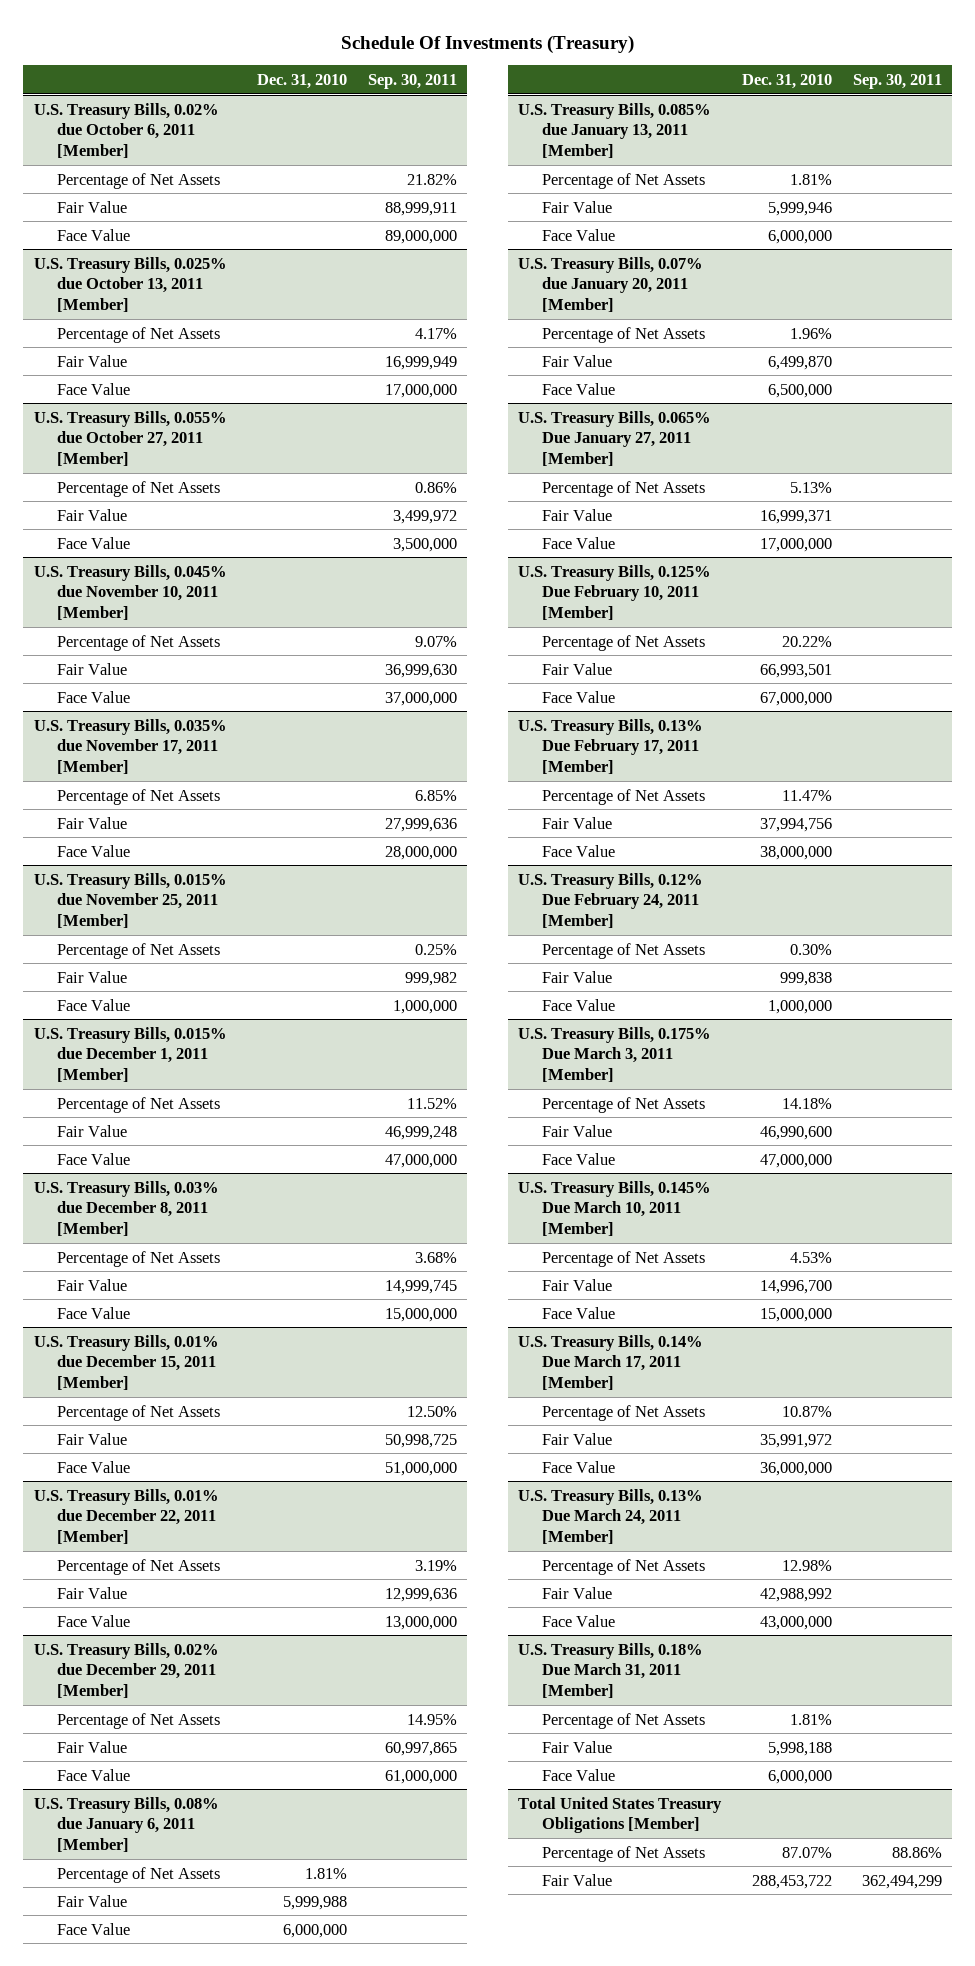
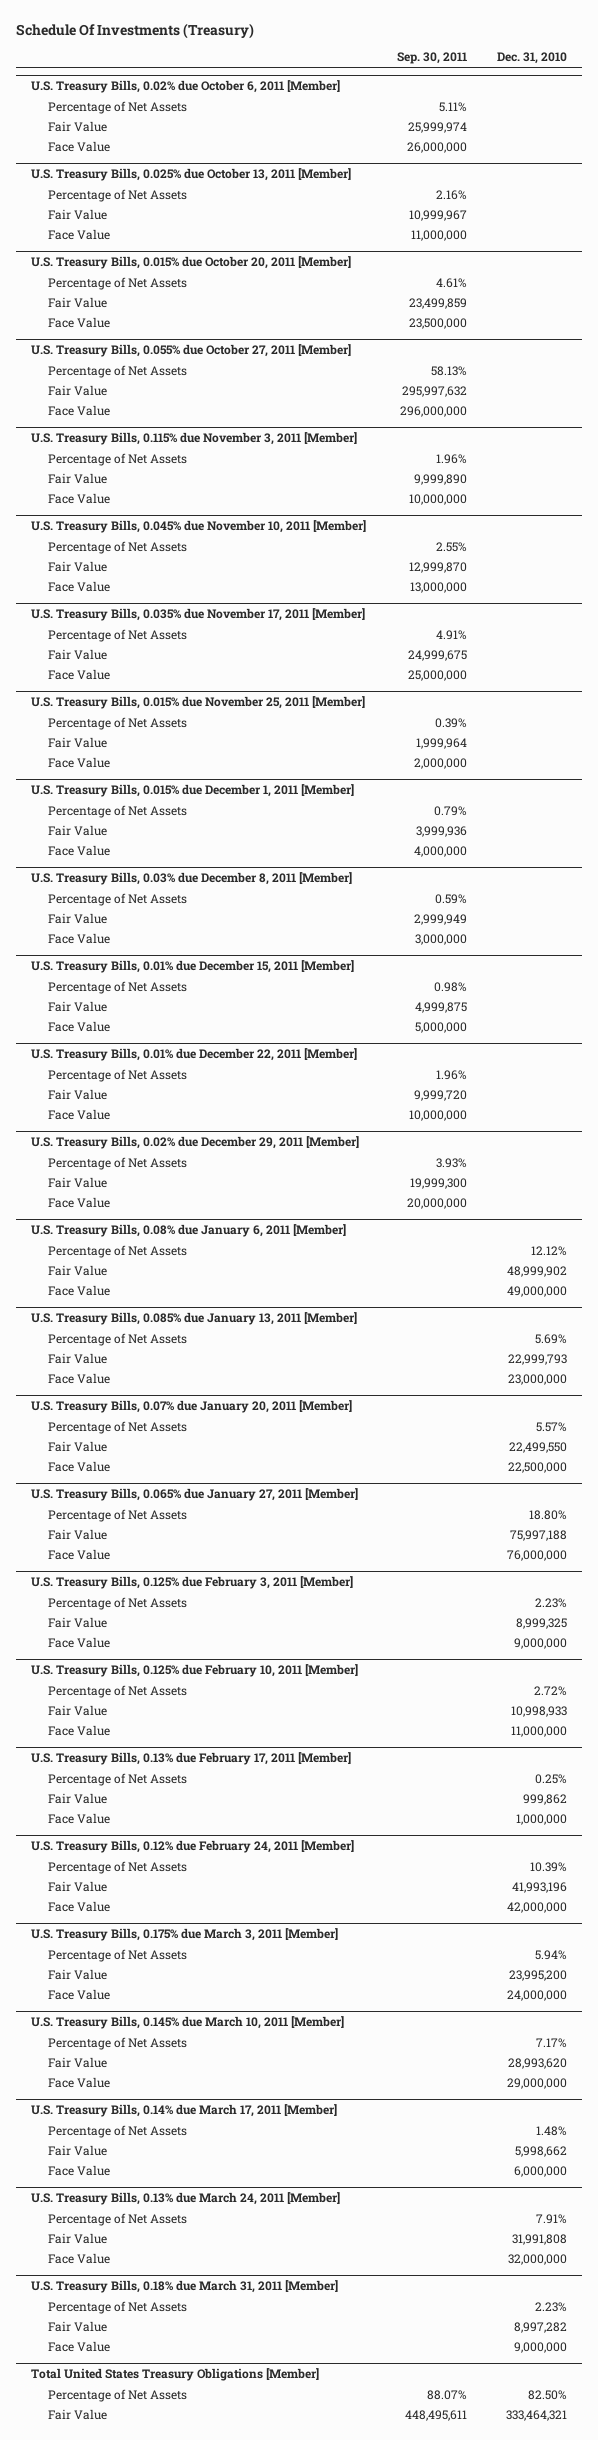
- | Dec. 31, 2010 | Sep. 30, 2011
+ | Sep. 30, 2011 | Dec. 31, 2010
@ U.S. Treasury Bills, 0.02% due October 6, 2011 [Member]
- Percentage of Net Assets | | 21.82%
- Fair Value | | 88,999,911
- Face Value | | 89,000,000
+ Percentage of Net Assets | 5.11% |
+ Fair Value | 25,999,974 |
+ Face Value | 26,000,000 |
@ U.S. Treasury Bills, 0.025% due October 13, 2011 [Member]
- Percentage of Net Assets | | 4.17%
- Fair Value | | 16,999,949
- Face Value | | 17,000,000
+ Percentage of Net Assets | 2.16% |
+ Fair Value | 10,999,967 |
+ Face Value | 11,000,000 |
+ U.S. Treasury Bills, 0.015% due October 20, 2011 [Member]
+ Percentage of Net Assets | 4.61% |
+ Fair Value | 23,499,859 |
+ Face Value | 23,500,000 |
@ U.S. Treasury Bills, 0.055% due October 27, 2011 [Member]
- Percentage of Net Assets | | 0.86%
- Fair Value | | 3,499,972
- Face Value | | 3,500,000
+ Percentage of Net Assets | 58.13% |
+ Fair Value | 295,997,632 |
+ Face Value | 296,000,000 |
+ U.S. Treasury Bills, 0.115% due November 3, 2011 [Member]
+ Percentage of Net Assets | 1.96% |
+ Fair Value | 9,999,890 |
+ Face Value | 10,000,000 |
@ U.S. Treasury Bills, 0.045% due November 10, 2011 [Member]
- Percentage of Net Assets | | 9.07%
- Fair Value | | 36,999,630
- Face Value | | 37,000,000
+ Percentage of Net Assets | 2.55% |
+ Fair Value | 12,999,870 |
+ Face Value | 13,000,000 |
@ U.S. Treasury Bills, 0.035% due November 17, 2011 [Member]
- Percentage of Net Assets | | 6.85%
- Fair Value | | 27,999,636
- Face Value | | 28,000,000
+ Percentage of Net Assets | 4.91% |
+ Fair Value | 24,999,675 |
+ Face Value | 25,000,000 |
@ U.S. Treasury Bills, 0.015% due November 25, 2011 [Member]
- Percentage of Net Assets | | 0.25%
- Fair Value | | 999,982
- Face Value | | 1,000,000
+ Percentage of Net Assets | 0.39% |
+ Fair Value | 1,999,964 |
+ Face Value | 2,000,000 |
@ U.S. Treasury Bills, 0.015% due December 1, 2011 [Member]
- Percentage of Net Assets | | 11.52%
- Fair Value | | 46,999,248
- Face Value | | 47,000,000
+ Percentage of Net Assets | 0.79% |
+ Fair Value | 3,999,936 |
+ Face Value | 4,000,000 |
@ U.S. Treasury Bills, 0.03% due December 8, 2011 [Member]
- Percentage of Net Assets | | 3.68%
- Fair Value | | 14,999,745
- Face Value | | 15,000,000
+ Percentage of Net Assets | 0.59% |
+ Fair Value | 2,999,949 |
+ Face Value | 3,000,000 |
@ U.S. Treasury Bills, 0.01% due December 15, 2011 [Member]
- Percentage of Net Assets | | 12.50%
- Fair Value | | 50,998,725
- Face Value | | 51,000,000
+ Percentage of Net Assets | 0.98% |
+ Fair Value | 4,999,875 |
+ Face Value | 5,000,000 |
@ U.S. Treasury Bills, 0.01% due December 22, 2011 [Member]
- Percentage of Net Assets | | 3.19%
- Fair Value | | 12,999,636
- Face Value | | 13,000,000
+ Percentage of Net Assets | 1.96% |
+ Fair Value | 9,999,720 |
+ Face Value | 10,000,000 |
@ U.S. Treasury Bills, 0.02% due December 29, 2011 [Member]
- Percentage of Net Assets | | 14.95%
- Fair Value | | 60,997,865
- Face Value | | 61,000,000
+ Percentage of Net Assets | 3.93% |
+ Fair Value | 19,999,300 |
+ Face Value | 20,000,000 |
@ U.S. Treasury Bills, 0.08% due January 6, 2011 [Member]
- Percentage of Net Assets | 1.81% |
- Fair Value | 5,999,988 |
- Face Value | 6,000,000 |
+ Percentage of Net Assets | | 12.12%
+ Fair Value | | 48,999,902
+ Face Value | | 49,000,000
@ U.S. Treasury Bills, 0.085% due January 13, 2011 [Member]
- Percentage of Net Assets | 1.81% |
- Fair Value | 5,999,946 |
- Face Value | 6,000,000 |
+ Percentage of Net Assets | | 5.69%
+ Fair Value | | 22,999,793
+ Face Value | | 23,000,000
@ U.S. Treasury Bills, 0.07% due January 20, 2011 [Member]
- Percentage of Net Assets | 1.96% |
- Fair Value | 6,499,870 |
- Face Value | 6,500,000 |
- U.S. Treasury Bills, 0.065% Due January 27, 2011 [Member]
- Percentage of Net Assets | 5.13% |
- Fair Value | 16,999,371 |
- Face Value | 17,000,000 |
- U.S. Treasury Bills, 0.125% Due February 10, 2011 [Member]
- Percentage of Net Assets | 20.22% |
- Fair Value | 66,993,501 |
- Face Value | 67,000,000 |
- U.S. Treasury Bills, 0.13% Due February 17, 2011 [Member]
- Percentage of Net Assets | 11.47% |
- Fair Value | 37,994,756 |
- Face Value | 38,000,000 |
- U.S. Treasury Bills, 0.12% Due February 24, 2011 [Member]
- Percentage of Net Assets | 0.30% |
- Fair Value | 999,838 |
- Face Value | 1,000,000 |
- U.S. Treasury Bills, 0.175% Due March 3, 2011 [Member]
- Percentage of Net Assets | 14.18% |
- Fair Value | 46,990,600 |
- Face Value | 47,000,000 |
- U.S. Treasury Bills, 0.145% Due March 10, 2011 [Member]
- Percentage of Net Assets | 4.53% |
- Fair Value | 14,996,700 |
- Face Value | 15,000,000 |
- U.S. Treasury Bills, 0.14% Due March 17, 2011 [Member]
- Percentage of Net Assets | 10.87% |
- Fair Value | 35,991,972 |
- Face Value | 36,000,000 |
- U.S. Treasury Bills, 0.13% Due March 24, 2011 [Member]
- Percentage of Net Assets | 12.98% |
- Fair Value | 42,988,992 |
- Face Value | 43,000,000 |
- U.S. Treasury Bills, 0.18% Due March 31, 2011 [Member]
- Percentage of Net Assets | 1.81% |
- Fair Value | 5,998,188 |
- Face Value | 6,000,000 |
@ U.S. Treasury Bills, 0.07% due January 20, 2011 [Member]
+ Percentage of Net Assets | | 5.57%
+ Fair Value | | 22,499,550
+ Face Value | | 22,500,000
+ U.S. Treasury Bills, 0.065% due January 27, 2011 [Member]
+ Percentage of Net Assets | | 18.80%
+ Fair Value | | 75,997,188
+ Face Value | | 76,000,000
+ U.S. Treasury Bills, 0.125% due February 3, 2011 [Member]
+ Percentage of Net Assets | | 2.23%
+ Fair Value | | 8,999,325
+ Face Value | | 9,000,000
+ U.S. Treasury Bills, 0.125% due February 10, 2011 [Member]
+ Percentage of Net Assets | | 2.72%
+ Fair Value | | 10,998,933
+ Face Value | | 11,000,000
+ U.S. Treasury Bills, 0.13% due February 17, 2011 [Member]
+ Percentage of Net Assets | | 0.25%
+ Fair Value | | 999,862
+ Face Value | | 1,000,000
+ U.S. Treasury Bills, 0.12% due February 24, 2011 [Member]
+ Percentage of Net Assets | | 10.39%
+ Fair Value | | 41,993,196
+ Face Value | | 42,000,000
+ U.S. Treasury Bills, 0.175% due March 3, 2011 [Member]
+ Percentage of Net Assets | | 5.94%
+ Fair Value | | 23,995,200
+ Face Value | | 24,000,000
+ U.S. Treasury Bills, 0.145% due March 10, 2011 [Member]
+ Percentage of Net Assets | | 7.17%
+ Fair Value | | 28,993,620
+ Face Value | | 29,000,000
+ U.S. Treasury Bills, 0.14% due March 17, 2011 [Member]
+ Percentage of Net Assets | | 1.48%
+ Fair Value | | 5,998,662
+ Face Value | | 6,000,000
+ U.S. Treasury Bills, 0.13% due March 24, 2011 [Member]
+ Percentage of Net Assets | | 7.91%
+ Fair Value | | 31,991,808
+ Face Value | | 32,000,000
+ U.S. Treasury Bills, 0.18% due March 31, 2011 [Member]
+ Percentage of Net Assets | | 2.23%
+ Fair Value | | 8,997,282
+ Face Value | | 9,000,000
@ Total United States Treasury Obligations [Member]
- Percentage of Net Assets | 87.07% | 88.86%
- Fair Value | 288,453,722 | 362,494,299
+ Percentage of Net Assets | 88.07% | 82.50%
+ Fair Value | 448,495,611 | 333,464,321

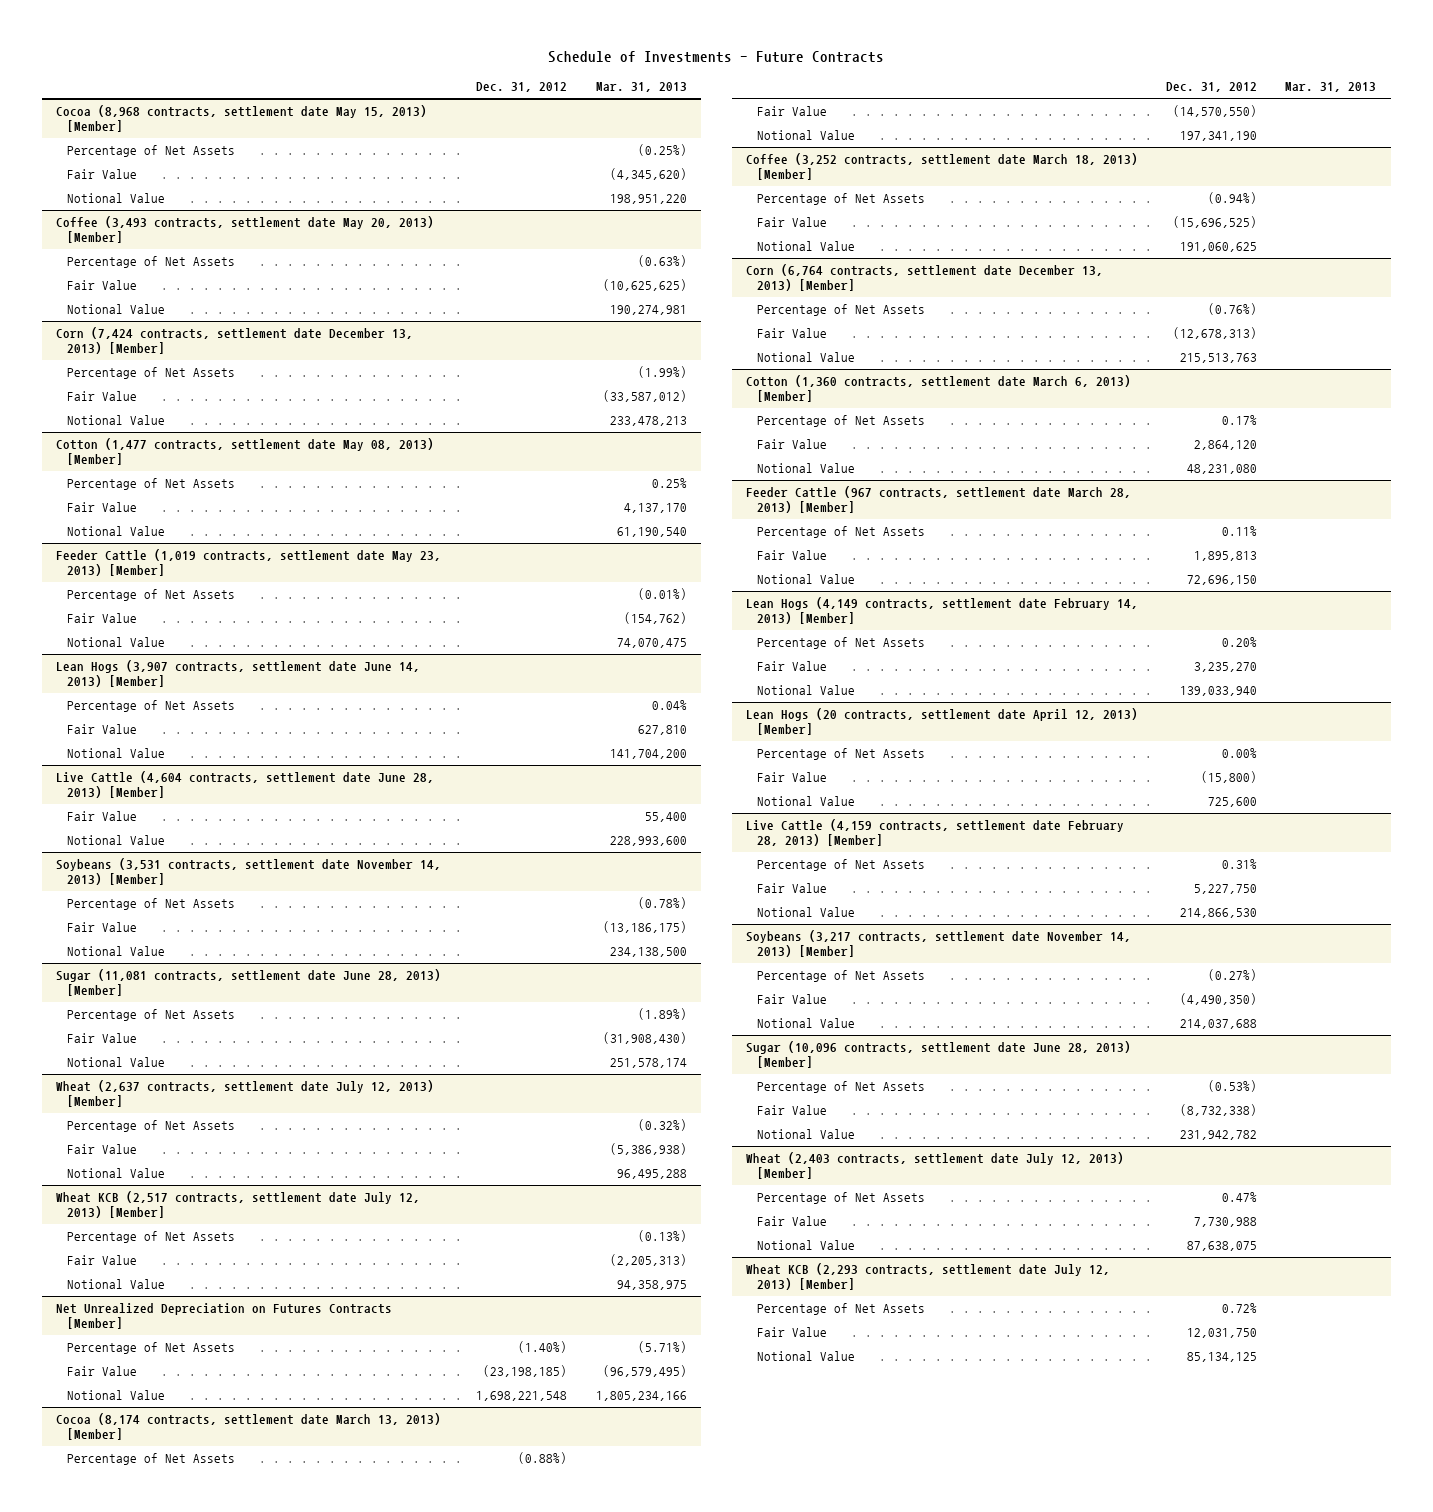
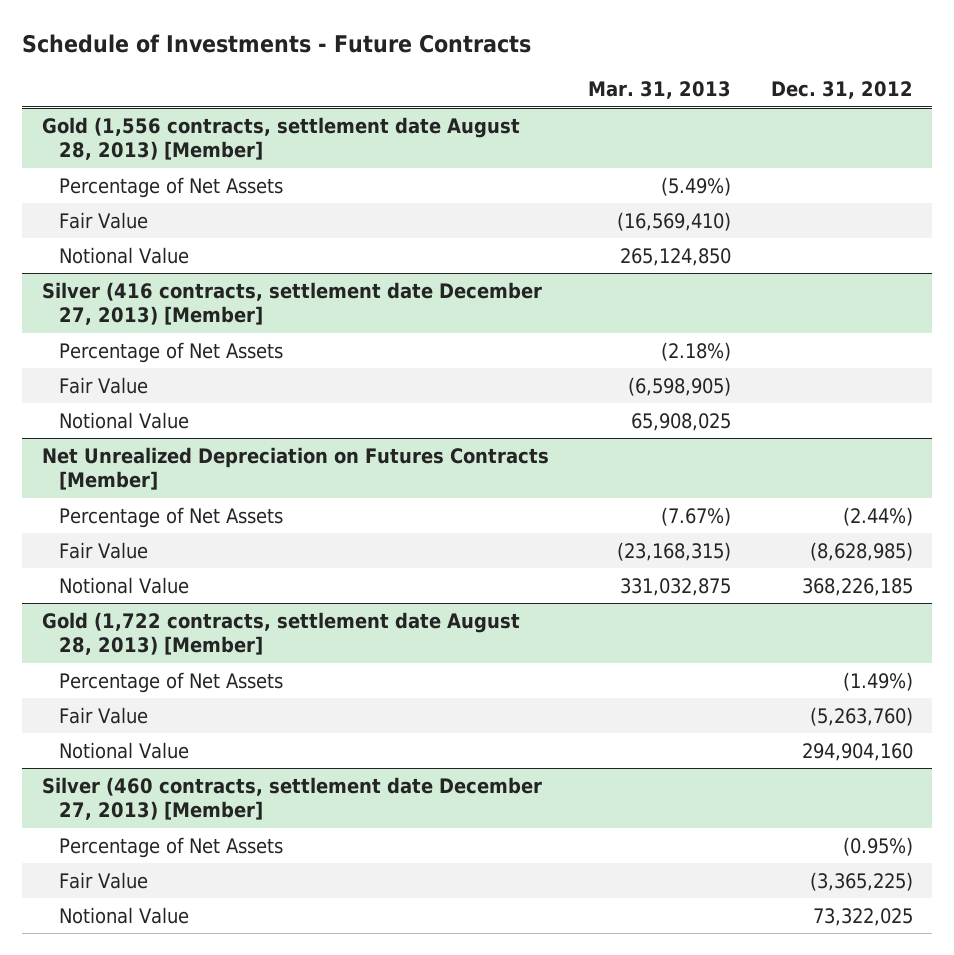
- | Dec. 31, 2012 | Mar. 31, 2013
+ | Mar. 31, 2013 | Dec. 31, 2012
- Cocoa (8,968 contracts, settlement date May 15, 2013) [Member]
- Percentage of Net Assets | | (0.25%)
- Fair Value | | (4,345,620)
- Notional Value | | 198,951,220
- Coffee (3,493 contracts, settlement date May 20, 2013) [Member]
- Percentage of Net Assets | | (0.63%)
- Fair Value | | (10,625,625)
- Notional Value | | 190,274,981
- Corn (7,424 contracts, settlement date December 13, 2013) [Member]
- Percentage of Net Assets | | (1.99%)
- Fair Value | | (33,587,012)
- Notional Value | | 233,478,213
- Cotton (1,477 contracts, settlement date May 08, 2013) [Member]
- Percentage of Net Assets | | 0.25%
- Fair Value | | 4,137,170
- Notional Value | | 61,190,540
- Feeder Cattle (1,019 contracts, settlement date May 23, 2013) [Member]
- Percentage of Net Assets | | (0.01%)
- Fair Value | | (154,762)
- Notional Value | | 74,070,475
- Lean Hogs (3,907 contracts, settlement date June 14, 2013) [Member]
- Percentage of Net Assets | | 0.04%
- Fair Value | | 627,810
- Notional Value | | 141,704,200
- Live Cattle (4,604 contracts, settlement date June 28, 2013) [Member]
- Fair Value | | 55,400
- Notional Value | | 228,993,600
- Soybeans (3,531 contracts, settlement date November 14, 2013) [Member]
- Percentage of Net Assets | | (0.78%)
- Fair Value | | (13,186,175)
- Notional Value | | 234,138,500
- Sugar (11,081 contracts, settlement date June 28, 2013) [Member]
- Percentage of Net Assets | | (1.89%)
- Fair Value | | (31,908,430)
- Notional Value | | 251,578,174
- Wheat (2,637 contracts, settlement date July 12, 2013) [Member]
- Percentage of Net Assets | | (0.32%)
- Fair Value | | (5,386,938)
- Notional Value | | 96,495,288
- Wheat KCB (2,517 contracts, settlement date July 12, 2013) [Member]
- Percentage of Net Assets | | (0.13%)
- Fair Value | | (2,205,313)
- Notional Value | | 94,358,975
+ Gold (1,556 contracts, settlement date August 28, 2013) [Member]
+ Percentage of Net Assets | (5.49%) |
+ Fair Value | (16,569,410) |
+ Notional Value | 265,124,850 |
+ Silver (416 contracts, settlement date December 27, 2013) [Member]
+ Percentage of Net Assets | (2.18%) |
+ Fair Value | (6,598,905) |
+ Notional Value | 65,908,025 |
@ Net Unrealized Depreciation on Futures Contracts [Member]
- Percentage of Net Assets | (1.40%) | (5.71%)
- Fair Value | (23,198,185) | (96,579,495)
- Notional Value | 1,698,221,548 | 1,805,234,166
- Cocoa (8,174 contracts, settlement date March 13, 2013) [Member]
- Percentage of Net Assets | (0.88%) |
- Fair Value | (14,570,550) |
- Notional Value | 197,341,190 |
- Coffee (3,252 contracts, settlement date March 18, 2013) [Member]
- Percentage of Net Assets | (0.94%) |
- Fair Value | (15,696,525) |
- Notional Value | 191,060,625 |
- Corn (6,764 contracts, settlement date December 13, 2013) [Member]
- Percentage of Net Assets | (0.76%) |
- Fair Value | (12,678,313) |
- Notional Value | 215,513,763 |
- Cotton (1,360 contracts, settlement date March 6, 2013) [Member]
- Percentage of Net Assets | 0.17% |
- Fair Value | 2,864,120 |
- Notional Value | 48,231,080 |
- Feeder Cattle (967 contracts, settlement date March 28, 2013) [Member]
- Percentage of Net Assets | 0.11% |
- Fair Value | 1,895,813 |
- Notional Value | 72,696,150 |
- Lean Hogs (4,149 contracts, settlement date February 14, 2013) [Member]
- Percentage of Net Assets | 0.20% |
- Fair Value | 3,235,270 |
- Notional Value | 139,033,940 |
- Lean Hogs (20 contracts, settlement date April 12, 2013) [Member]
- Percentage of Net Assets | 0.00% |
- Fair Value | (15,800) |
- Notional Value | 725,600 |
- Live Cattle (4,159 contracts, settlement date February 28, 2013) [Member]
- Percentage of Net Assets | 0.31% |
- Fair Value | 5,227,750 |
- Notional Value | 214,866,530 |
- Soybeans (3,217 contracts, settlement date November 14, 2013) [Member]
- Percentage of Net Assets | (0.27%) |
- Fair Value | (4,490,350) |
- Notional Value | 214,037,688 |
- Sugar (10,096 contracts, settlement date June 28, 2013) [Member]
- Percentage of Net Assets | (0.53%) |
- Fair Value | (8,732,338) |
- Notional Value | 231,942,782 |
- Wheat (2,403 contracts, settlement date July 12, 2013) [Member]
- Percentage of Net Assets | 0.47% |
- Fair Value | 7,730,988 |
- Notional Value | 87,638,075 |
- Wheat KCB (2,293 contracts, settlement date July 12, 2013) [Member]
- Percentage of Net Assets | 0.72% |
- Fair Value | 12,031,750 |
- Notional Value | 85,134,125 |
@ Net Unrealized Depreciation on Futures Contracts [Member]
+ Percentage of Net Assets | (7.67%) | (2.44%)
+ Fair Value | (23,168,315) | (8,628,985)
+ Notional Value | 331,032,875 | 368,226,185
+ Gold (1,722 contracts, settlement date August 28, 2013) [Member]
+ Percentage of Net Assets | | (1.49%)
+ Fair Value | | (5,263,760)
+ Notional Value | | 294,904,160
+ Silver (460 contracts, settlement date December 27, 2013) [Member]
+ Percentage of Net Assets | | (0.95%)
+ Fair Value | | (3,365,225)
+ Notional Value | | 73,322,025

